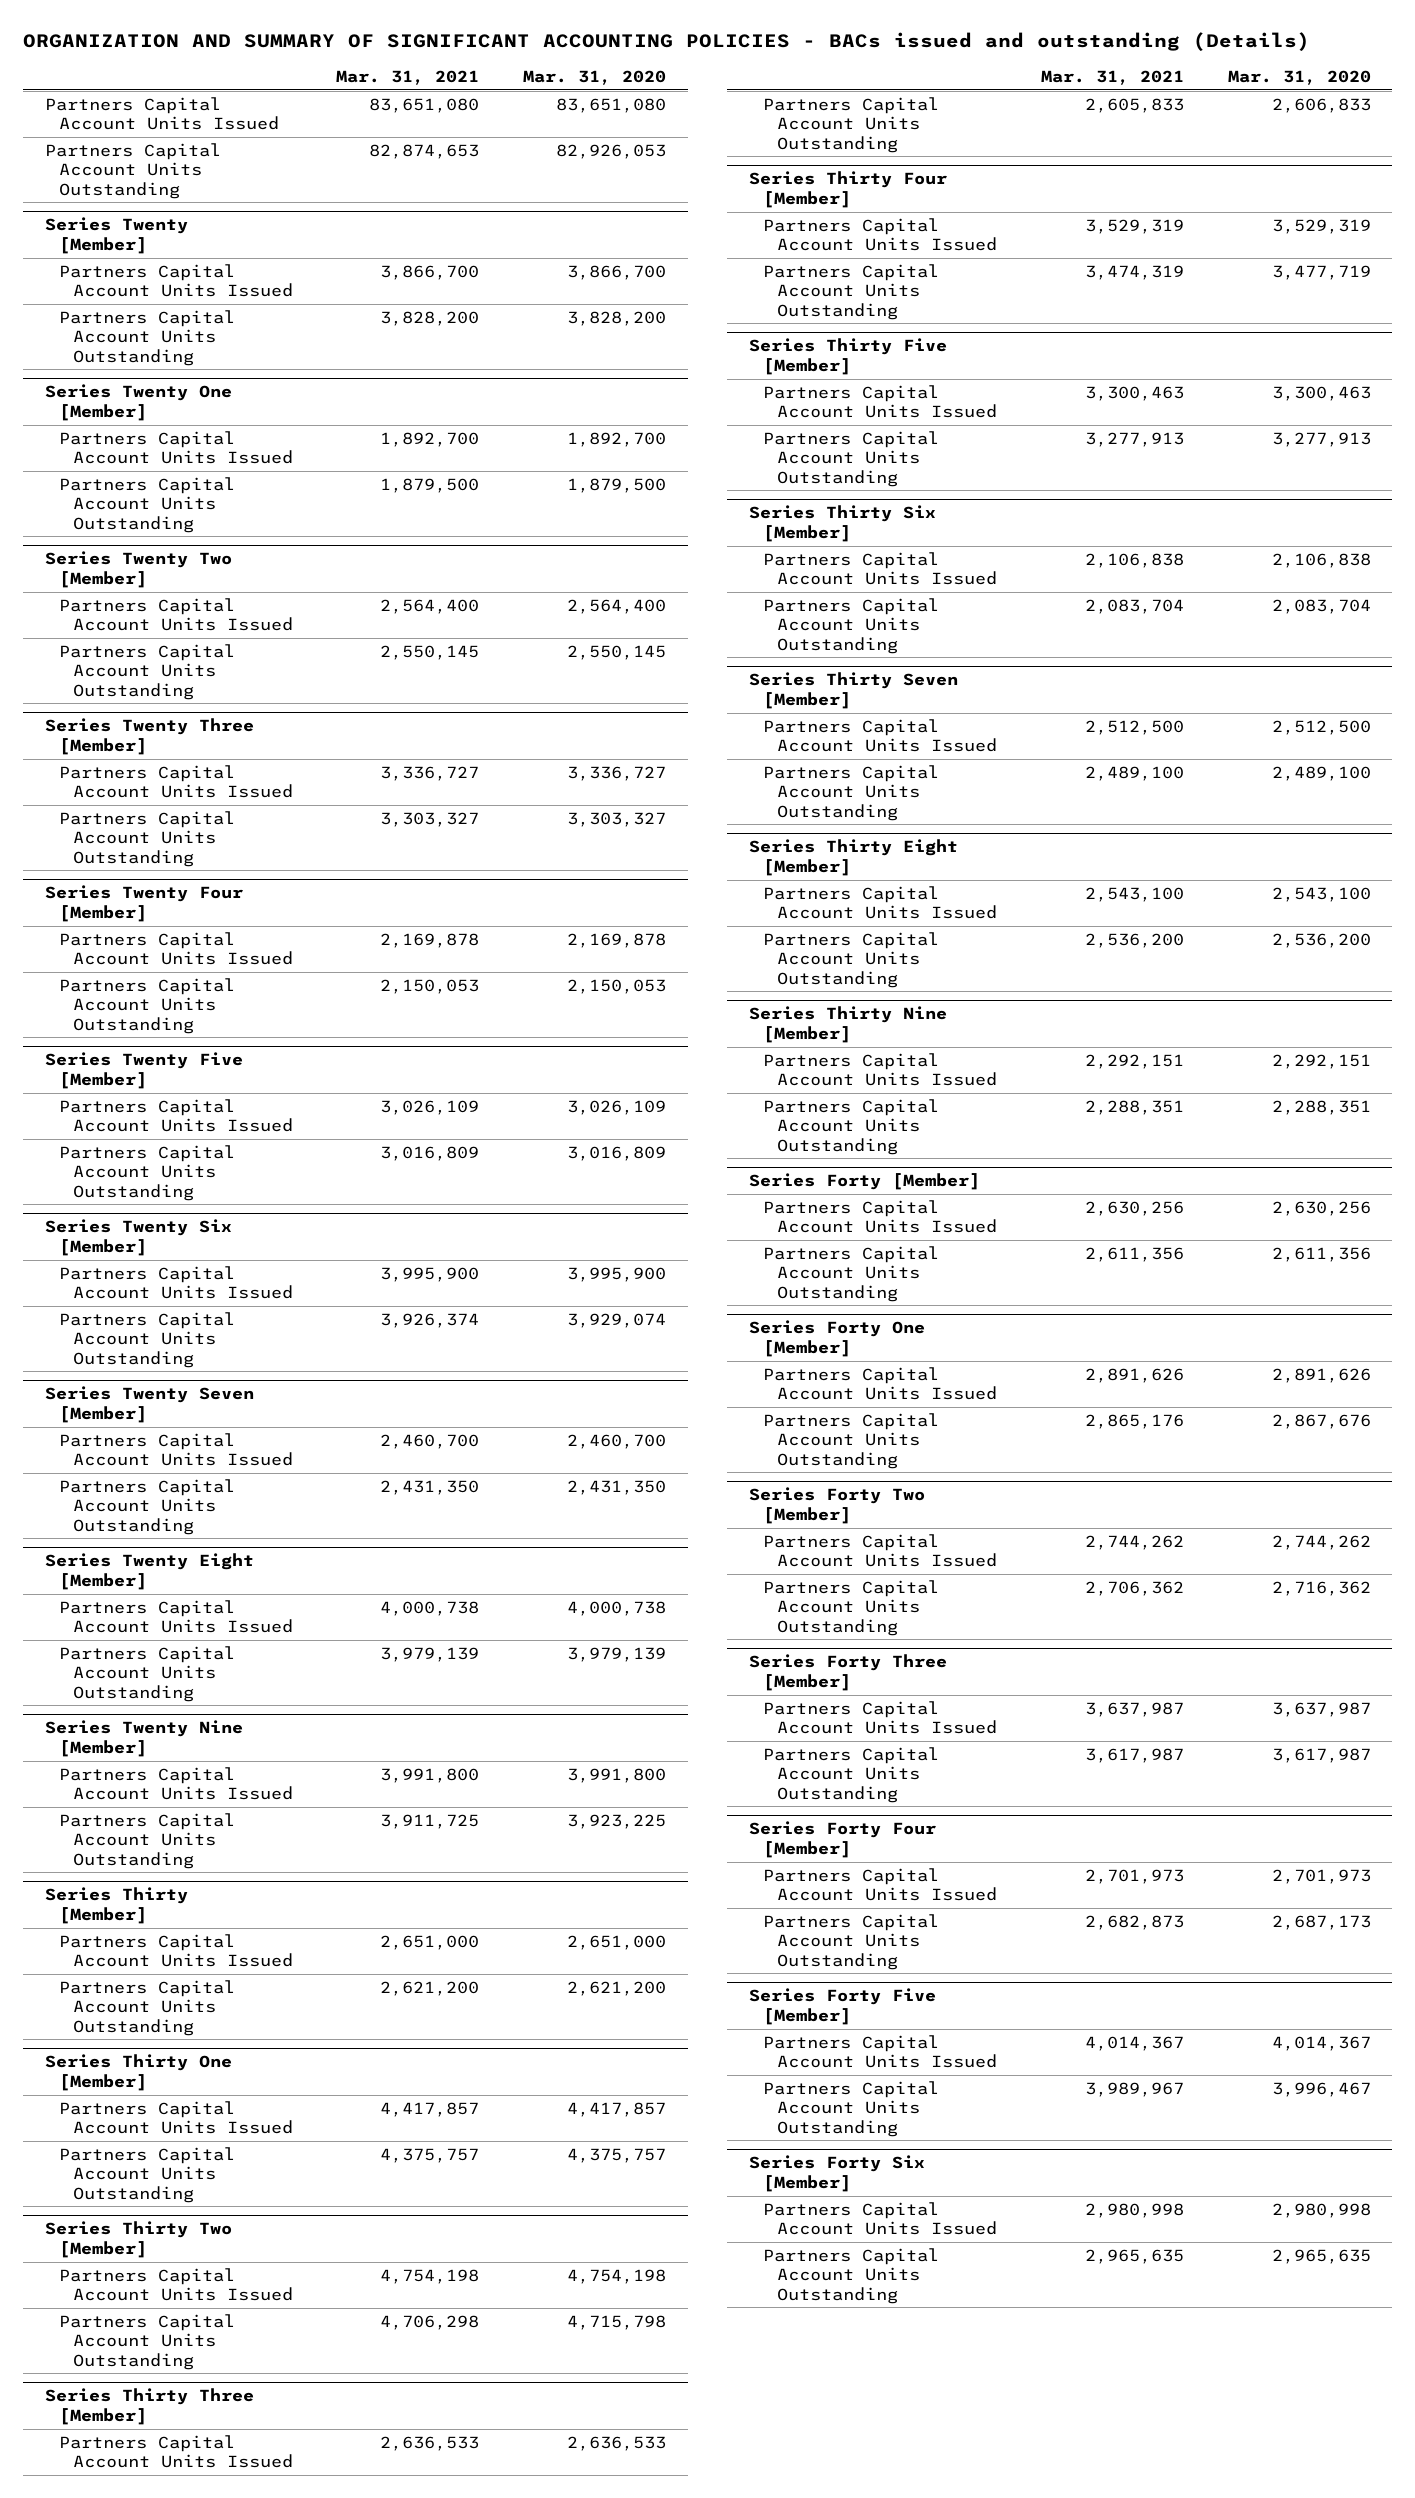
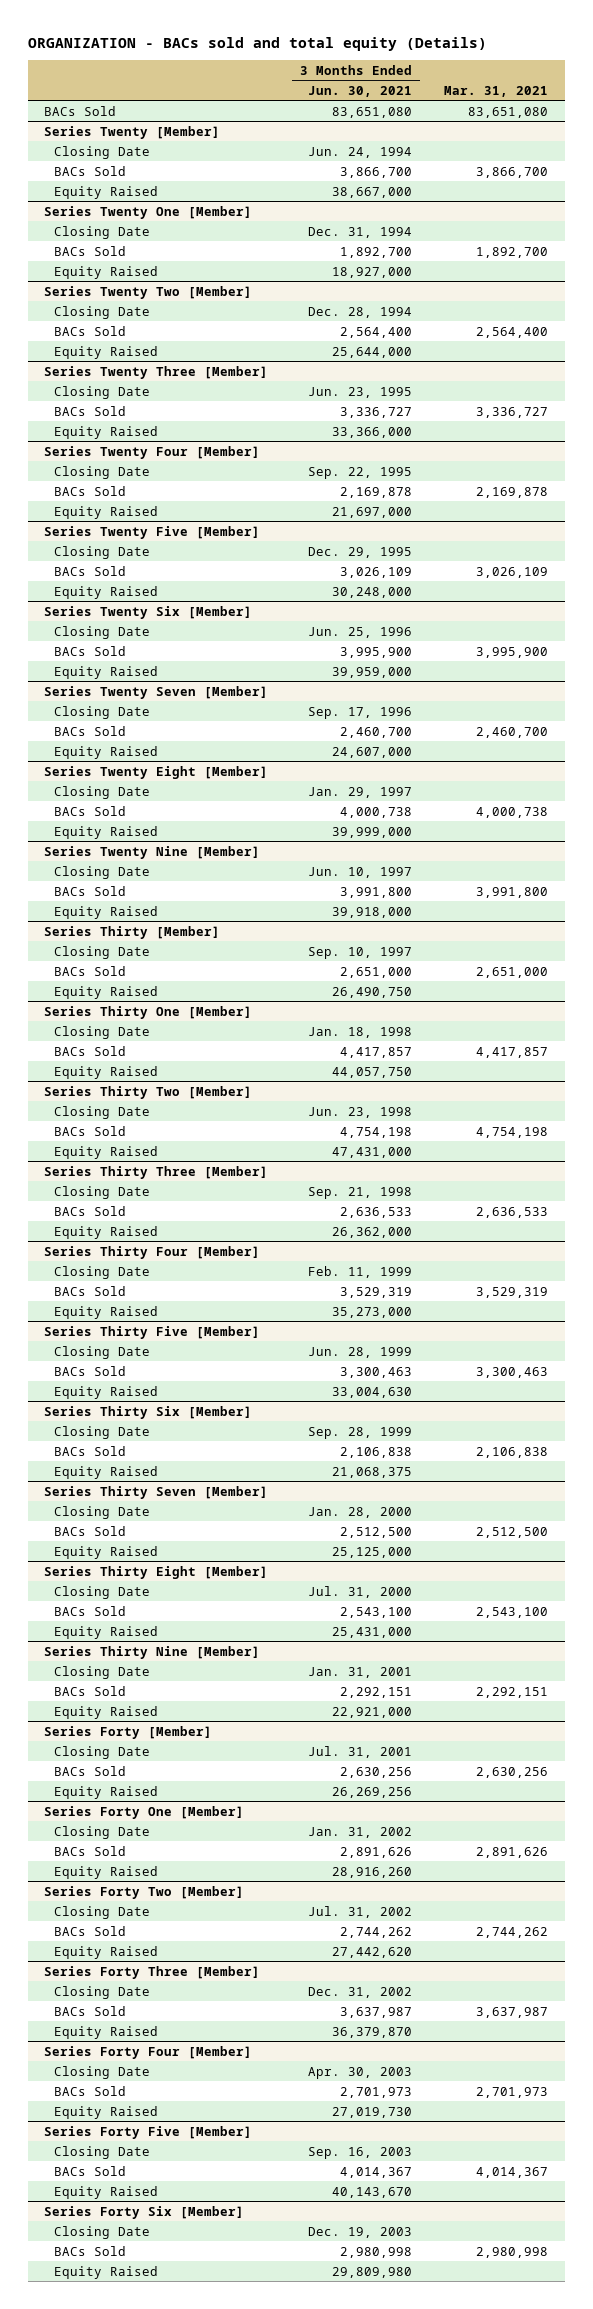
- ORGANIZATION AND SUMMARY OF SIGNIFICANT ACCOUNTING POLICIES - BACs issued and outstanding (Details)
+ ORGANIZATION - BACs sold and total equity (Details)
- | Mar. 31, 2021 | Mar. 31, 2020
+ | 3 Months Ended Jun. 30, 2021 | Mar. 31, 2021
- Partners Capital Account Units Issued | 83,651,080 | 83,651,080
- Partners Capital Account Units Outstanding | 82,874,653 | 82,926,053
+ BACs Sold | 83,651,080 | 83,651,080
@ Series Twenty [Member]
- Partners Capital Account Units Issued | 3,866,700 | 3,866,700
- Partners Capital Account Units Outstanding | 3,828,200 | 3,828,200
+ Closing Date | Jun. 24, 1994 |
+ BACs Sold | 3,866,700 | 3,866,700
+ Equity Raised | 38,667,000 |
@ Series Twenty One [Member]
- Partners Capital Account Units Issued | 1,892,700 | 1,892,700
- Partners Capital Account Units Outstanding | 1,879,500 | 1,879,500
+ Closing Date | Dec. 31, 1994 |
+ BACs Sold | 1,892,700 | 1,892,700
+ Equity Raised | 18,927,000 |
@ Series Twenty Two [Member]
- Partners Capital Account Units Issued | 2,564,400 | 2,564,400
- Partners Capital Account Units Outstanding | 2,550,145 | 2,550,145
+ Closing Date | Dec. 28, 1994 |
+ BACs Sold | 2,564,400 | 2,564,400
+ Equity Raised | 25,644,000 |
@ Series Twenty Three [Member]
- Partners Capital Account Units Issued | 3,336,727 | 3,336,727
- Partners Capital Account Units Outstanding | 3,303,327 | 3,303,327
+ Closing Date | Jun. 23, 1995 |
+ BACs Sold | 3,336,727 | 3,336,727
+ Equity Raised | 33,366,000 |
@ Series Twenty Four [Member]
- Partners Capital Account Units Issued | 2,169,878 | 2,169,878
- Partners Capital Account Units Outstanding | 2,150,053 | 2,150,053
+ Closing Date | Sep. 22, 1995 |
+ BACs Sold | 2,169,878 | 2,169,878
+ Equity Raised | 21,697,000 |
@ Series Twenty Five [Member]
- Partners Capital Account Units Issued | 3,026,109 | 3,026,109
- Partners Capital Account Units Outstanding | 3,016,809 | 3,016,809
+ Closing Date | Dec. 29, 1995 |
+ BACs Sold | 3,026,109 | 3,026,109
+ Equity Raised | 30,248,000 |
@ Series Twenty Six [Member]
- Partners Capital Account Units Issued | 3,995,900 | 3,995,900
- Partners Capital Account Units Outstanding | 3,926,374 | 3,929,074
+ Closing Date | Jun. 25, 1996 |
+ BACs Sold | 3,995,900 | 3,995,900
+ Equity Raised | 39,959,000 |
@ Series Twenty Seven [Member]
- Partners Capital Account Units Issued | 2,460,700 | 2,460,700
- Partners Capital Account Units Outstanding | 2,431,350 | 2,431,350
+ Closing Date | Sep. 17, 1996 |
+ BACs Sold | 2,460,700 | 2,460,700
+ Equity Raised | 24,607,000 |
@ Series Twenty Eight [Member]
- Partners Capital Account Units Issued | 4,000,738 | 4,000,738
- Partners Capital Account Units Outstanding | 3,979,139 | 3,979,139
+ Closing Date | Jan. 29, 1997 |
+ BACs Sold | 4,000,738 | 4,000,738
+ Equity Raised | 39,999,000 |
@ Series Twenty Nine [Member]
- Partners Capital Account Units Issued | 3,991,800 | 3,991,800
- Partners Capital Account Units Outstanding | 3,911,725 | 3,923,225
+ Closing Date | Jun. 10, 1997 |
+ BACs Sold | 3,991,800 | 3,991,800
+ Equity Raised | 39,918,000 |
@ Series Thirty [Member]
- Partners Capital Account Units Issued | 2,651,000 | 2,651,000
- Partners Capital Account Units Outstanding | 2,621,200 | 2,621,200
+ Closing Date | Sep. 10, 1997 |
+ BACs Sold | 2,651,000 | 2,651,000
+ Equity Raised | 26,490,750 |
@ Series Thirty One [Member]
- Partners Capital Account Units Issued | 4,417,857 | 4,417,857
- Partners Capital Account Units Outstanding | 4,375,757 | 4,375,757
+ Closing Date | Jan. 18, 1998 |
+ BACs Sold | 4,417,857 | 4,417,857
+ Equity Raised | 44,057,750 |
@ Series Thirty Two [Member]
- Partners Capital Account Units Issued | 4,754,198 | 4,754,198
- Partners Capital Account Units Outstanding | 4,706,298 | 4,715,798
+ Closing Date | Jun. 23, 1998 |
+ BACs Sold | 4,754,198 | 4,754,198
+ Equity Raised | 47,431,000 |
@ Series Thirty Three [Member]
- Partners Capital Account Units Issued | 2,636,533 | 2,636,533
- Partners Capital Account Units Outstanding | 2,605,833 | 2,606,833
+ Closing Date | Sep. 21, 1998 |
+ BACs Sold | 2,636,533 | 2,636,533
+ Equity Raised | 26,362,000 |
@ Series Thirty Four [Member]
- Partners Capital Account Units Issued | 3,529,319 | 3,529,319
- Partners Capital Account Units Outstanding | 3,474,319 | 3,477,719
+ Closing Date | Feb. 11, 1999 |
+ BACs Sold | 3,529,319 | 3,529,319
+ Equity Raised | 35,273,000 |
@ Series Thirty Five [Member]
- Partners Capital Account Units Issued | 3,300,463 | 3,300,463
- Partners Capital Account Units Outstanding | 3,277,913 | 3,277,913
+ Closing Date | Jun. 28, 1999 |
+ BACs Sold | 3,300,463 | 3,300,463
+ Equity Raised | 33,004,630 |
@ Series Thirty Six [Member]
- Partners Capital Account Units Issued | 2,106,838 | 2,106,838
- Partners Capital Account Units Outstanding | 2,083,704 | 2,083,704
+ Closing Date | Sep. 28, 1999 |
+ BACs Sold | 2,106,838 | 2,106,838
+ Equity Raised | 21,068,375 |
@ Series Thirty Seven [Member]
- Partners Capital Account Units Issued | 2,512,500 | 2,512,500
- Partners Capital Account Units Outstanding | 2,489,100 | 2,489,100
+ Closing Date | Jan. 28, 2000 |
+ BACs Sold | 2,512,500 | 2,512,500
+ Equity Raised | 25,125,000 |
@ Series Thirty Eight [Member]
- Partners Capital Account Units Issued | 2,543,100 | 2,543,100
- Partners Capital Account Units Outstanding | 2,536,200 | 2,536,200
+ Closing Date | Jul. 31, 2000 |
+ BACs Sold | 2,543,100 | 2,543,100
+ Equity Raised | 25,431,000 |
@ Series Thirty Nine [Member]
- Partners Capital Account Units Issued | 2,292,151 | 2,292,151
- Partners Capital Account Units Outstanding | 2,288,351 | 2,288,351
+ Closing Date | Jan. 31, 2001 |
+ BACs Sold | 2,292,151 | 2,292,151
+ Equity Raised | 22,921,000 |
@ Series Forty [Member]
- Partners Capital Account Units Issued | 2,630,256 | 2,630,256
- Partners Capital Account Units Outstanding | 2,611,356 | 2,611,356
+ Closing Date | Jul. 31, 2001 |
+ BACs Sold | 2,630,256 | 2,630,256
+ Equity Raised | 26,269,256 |
@ Series Forty One [Member]
- Partners Capital Account Units Issued | 2,891,626 | 2,891,626
- Partners Capital Account Units Outstanding | 2,865,176 | 2,867,676
+ Closing Date | Jan. 31, 2002 |
+ BACs Sold | 2,891,626 | 2,891,626
+ Equity Raised | 28,916,260 |
@ Series Forty Two [Member]
- Partners Capital Account Units Issued | 2,744,262 | 2,744,262
- Partners Capital Account Units Outstanding | 2,706,362 | 2,716,362
+ Closing Date | Jul. 31, 2002 |
+ BACs Sold | 2,744,262 | 2,744,262
+ Equity Raised | 27,442,620 |
@ Series Forty Three [Member]
- Partners Capital Account Units Issued | 3,637,987 | 3,637,987
- Partners Capital Account Units Outstanding | 3,617,987 | 3,617,987
+ Closing Date | Dec. 31, 2002 |
+ BACs Sold | 3,637,987 | 3,637,987
+ Equity Raised | 36,379,870 |
@ Series Forty Four [Member]
- Partners Capital Account Units Issued | 2,701,973 | 2,701,973
- Partners Capital Account Units Outstanding | 2,682,873 | 2,687,173
+ Closing Date | Apr. 30, 2003 |
+ BACs Sold | 2,701,973 | 2,701,973
+ Equity Raised | 27,019,730 |
@ Series Forty Five [Member]
- Partners Capital Account Units Issued | 4,014,367 | 4,014,367
- Partners Capital Account Units Outstanding | 3,989,967 | 3,996,467
+ Closing Date | Sep. 16, 2003 |
+ BACs Sold | 4,014,367 | 4,014,367
+ Equity Raised | 40,143,670 |
@ Series Forty Six [Member]
- Partners Capital Account Units Issued | 2,980,998 | 2,980,998
- Partners Capital Account Units Outstanding | 2,965,635 | 2,965,635
+ Closing Date | Dec. 19, 2003 |
+ BACs Sold | 2,980,998 | 2,980,998
+ Equity Raised | 29,809,980 |

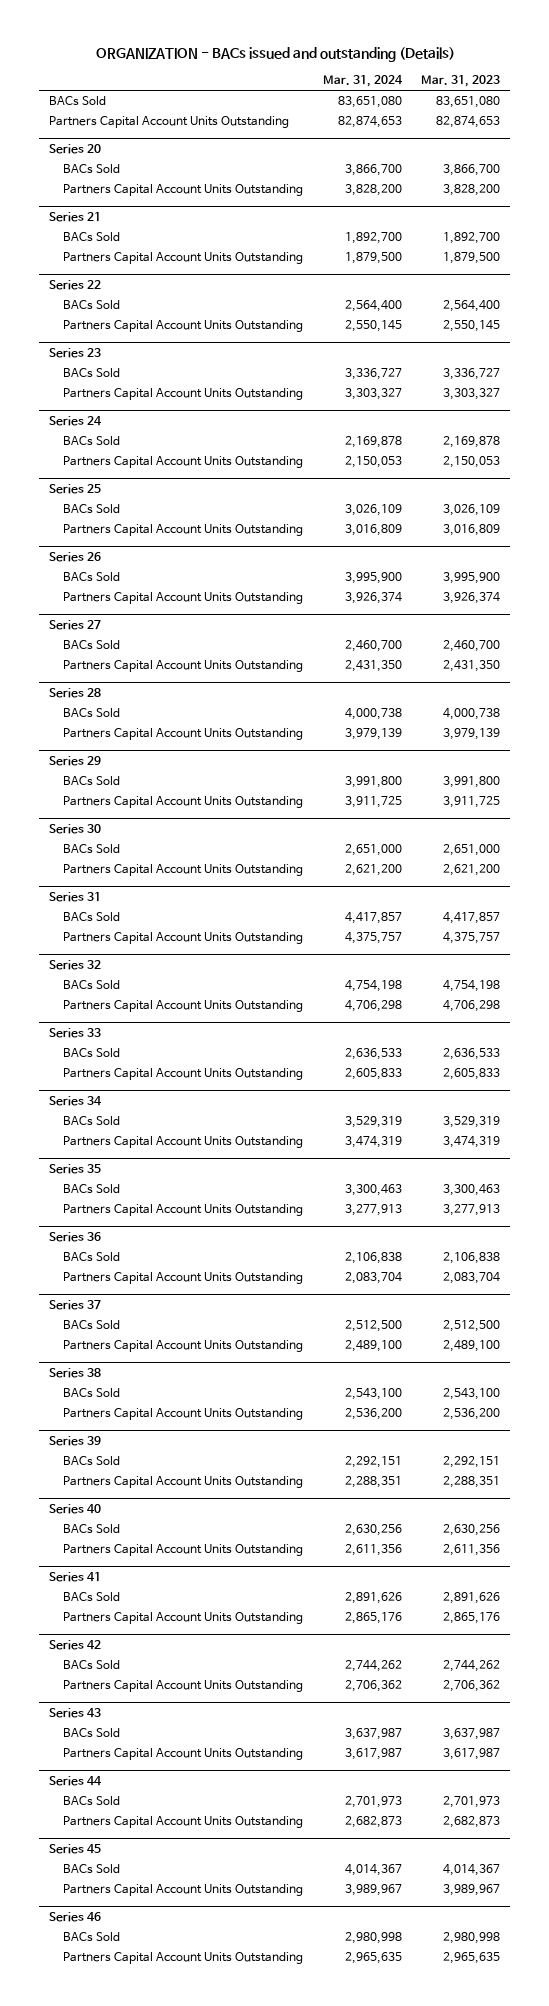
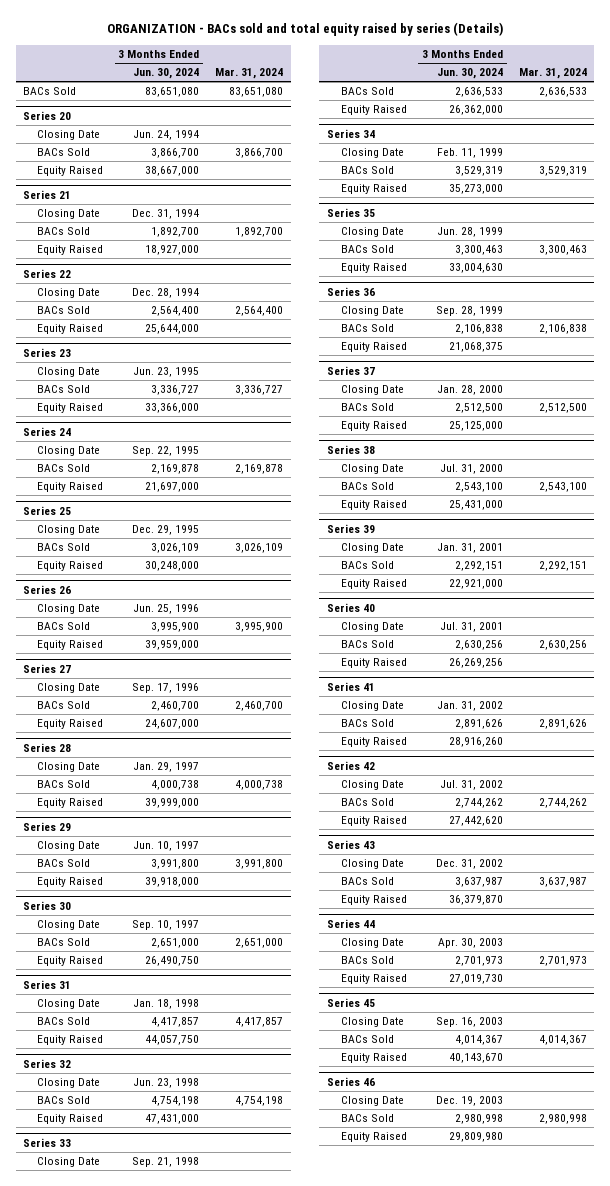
- ORGANIZATION - BACs issued and outstanding (Details)
+ ORGANIZATION - BACs sold and total equity raised by series (Details)
- | Mar. 31, 2024 | Mar. 31, 2023
+ | 3 Months Ended Jun. 30, 2024 | Mar. 31, 2024
- Partners Capital Account Units Outstanding | 82,874,653 | 82,874,653
@ Series 20
+ Closing Date | Jun. 24, 1994 |
- Partners Capital Account Units Outstanding | 3,828,200 | 3,828,200
+ Equity Raised | 38,667,000 |
@ Series 21
+ Closing Date | Dec. 31, 1994 |
- Partners Capital Account Units Outstanding | 1,879,500 | 1,879,500
+ Equity Raised | 18,927,000 |
@ Series 22
+ Closing Date | Dec. 28, 1994 |
- Partners Capital Account Units Outstanding | 2,550,145 | 2,550,145
+ Equity Raised | 25,644,000 |
@ Series 23
+ Closing Date | Jun. 23, 1995 |
- Partners Capital Account Units Outstanding | 3,303,327 | 3,303,327
+ Equity Raised | 33,366,000 |
@ Series 24
+ Closing Date | Sep. 22, 1995 |
- Partners Capital Account Units Outstanding | 2,150,053 | 2,150,053
+ Equity Raised | 21,697,000 |
@ Series 25
+ Closing Date | Dec. 29, 1995 |
- Partners Capital Account Units Outstanding | 3,016,809 | 3,016,809
+ Equity Raised | 30,248,000 |
@ Series 26
+ Closing Date | Jun. 25, 1996 |
- Partners Capital Account Units Outstanding | 3,926,374 | 3,926,374
+ Equity Raised | 39,959,000 |
@ Series 27
+ Closing Date | Sep. 17, 1996 |
- Partners Capital Account Units Outstanding | 2,431,350 | 2,431,350
+ Equity Raised | 24,607,000 |
@ Series 28
+ Closing Date | Jan. 29, 1997 |
- Partners Capital Account Units Outstanding | 3,979,139 | 3,979,139
+ Equity Raised | 39,999,000 |
@ Series 29
+ Closing Date | Jun. 10, 1997 |
- Partners Capital Account Units Outstanding | 3,911,725 | 3,911,725
+ Equity Raised | 39,918,000 |
@ Series 30
+ Closing Date | Sep. 10, 1997 |
- Partners Capital Account Units Outstanding | 2,621,200 | 2,621,200
+ Equity Raised | 26,490,750 |
@ Series 31
+ Closing Date | Jan. 18, 1998 |
- Partners Capital Account Units Outstanding | 4,375,757 | 4,375,757
+ Equity Raised | 44,057,750 |
@ Series 32
+ Closing Date | Jun. 23, 1998 |
- Partners Capital Account Units Outstanding | 4,706,298 | 4,706,298
+ Equity Raised | 47,431,000 |
@ Series 33
+ Closing Date | Sep. 21, 1998 |
- Partners Capital Account Units Outstanding | 2,605,833 | 2,605,833
+ Equity Raised | 26,362,000 |
@ Series 34
+ Closing Date | Feb. 11, 1999 |
- Partners Capital Account Units Outstanding | 3,474,319 | 3,474,319
+ Equity Raised | 35,273,000 |
@ Series 35
+ Closing Date | Jun. 28, 1999 |
- Partners Capital Account Units Outstanding | 3,277,913 | 3,277,913
+ Equity Raised | 33,004,630 |
@ Series 36
+ Closing Date | Sep. 28, 1999 |
- Partners Capital Account Units Outstanding | 2,083,704 | 2,083,704
+ Equity Raised | 21,068,375 |
@ Series 37
+ Closing Date | Jan. 28, 2000 |
- Partners Capital Account Units Outstanding | 2,489,100 | 2,489,100
+ Equity Raised | 25,125,000 |
@ Series 38
+ Closing Date | Jul. 31, 2000 |
- Partners Capital Account Units Outstanding | 2,536,200 | 2,536,200
+ Equity Raised | 25,431,000 |
@ Series 39
+ Closing Date | Jan. 31, 2001 |
- Partners Capital Account Units Outstanding | 2,288,351 | 2,288,351
+ Equity Raised | 22,921,000 |
@ Series 40
+ Closing Date | Jul. 31, 2001 |
- Partners Capital Account Units Outstanding | 2,611,356 | 2,611,356
+ Equity Raised | 26,269,256 |
@ Series 41
+ Closing Date | Jan. 31, 2002 |
- Partners Capital Account Units Outstanding | 2,865,176 | 2,865,176
+ Equity Raised | 28,916,260 |
@ Series 42
+ Closing Date | Jul. 31, 2002 |
- Partners Capital Account Units Outstanding | 2,706,362 | 2,706,362
+ Equity Raised | 27,442,620 |
@ Series 43
+ Closing Date | Dec. 31, 2002 |
- Partners Capital Account Units Outstanding | 3,617,987 | 3,617,987
+ Equity Raised | 36,379,870 |
@ Series 44
+ Closing Date | Apr. 30, 2003 |
- Partners Capital Account Units Outstanding | 2,682,873 | 2,682,873
+ Equity Raised | 27,019,730 |
@ Series 45
+ Closing Date | Sep. 16, 2003 |
- Partners Capital Account Units Outstanding | 3,989,967 | 3,989,967
+ Equity Raised | 40,143,670 |
@ Series 46
+ Closing Date | Dec. 19, 2003 |
- Partners Capital Account Units Outstanding | 2,965,635 | 2,965,635
+ Equity Raised | 29,809,980 |

